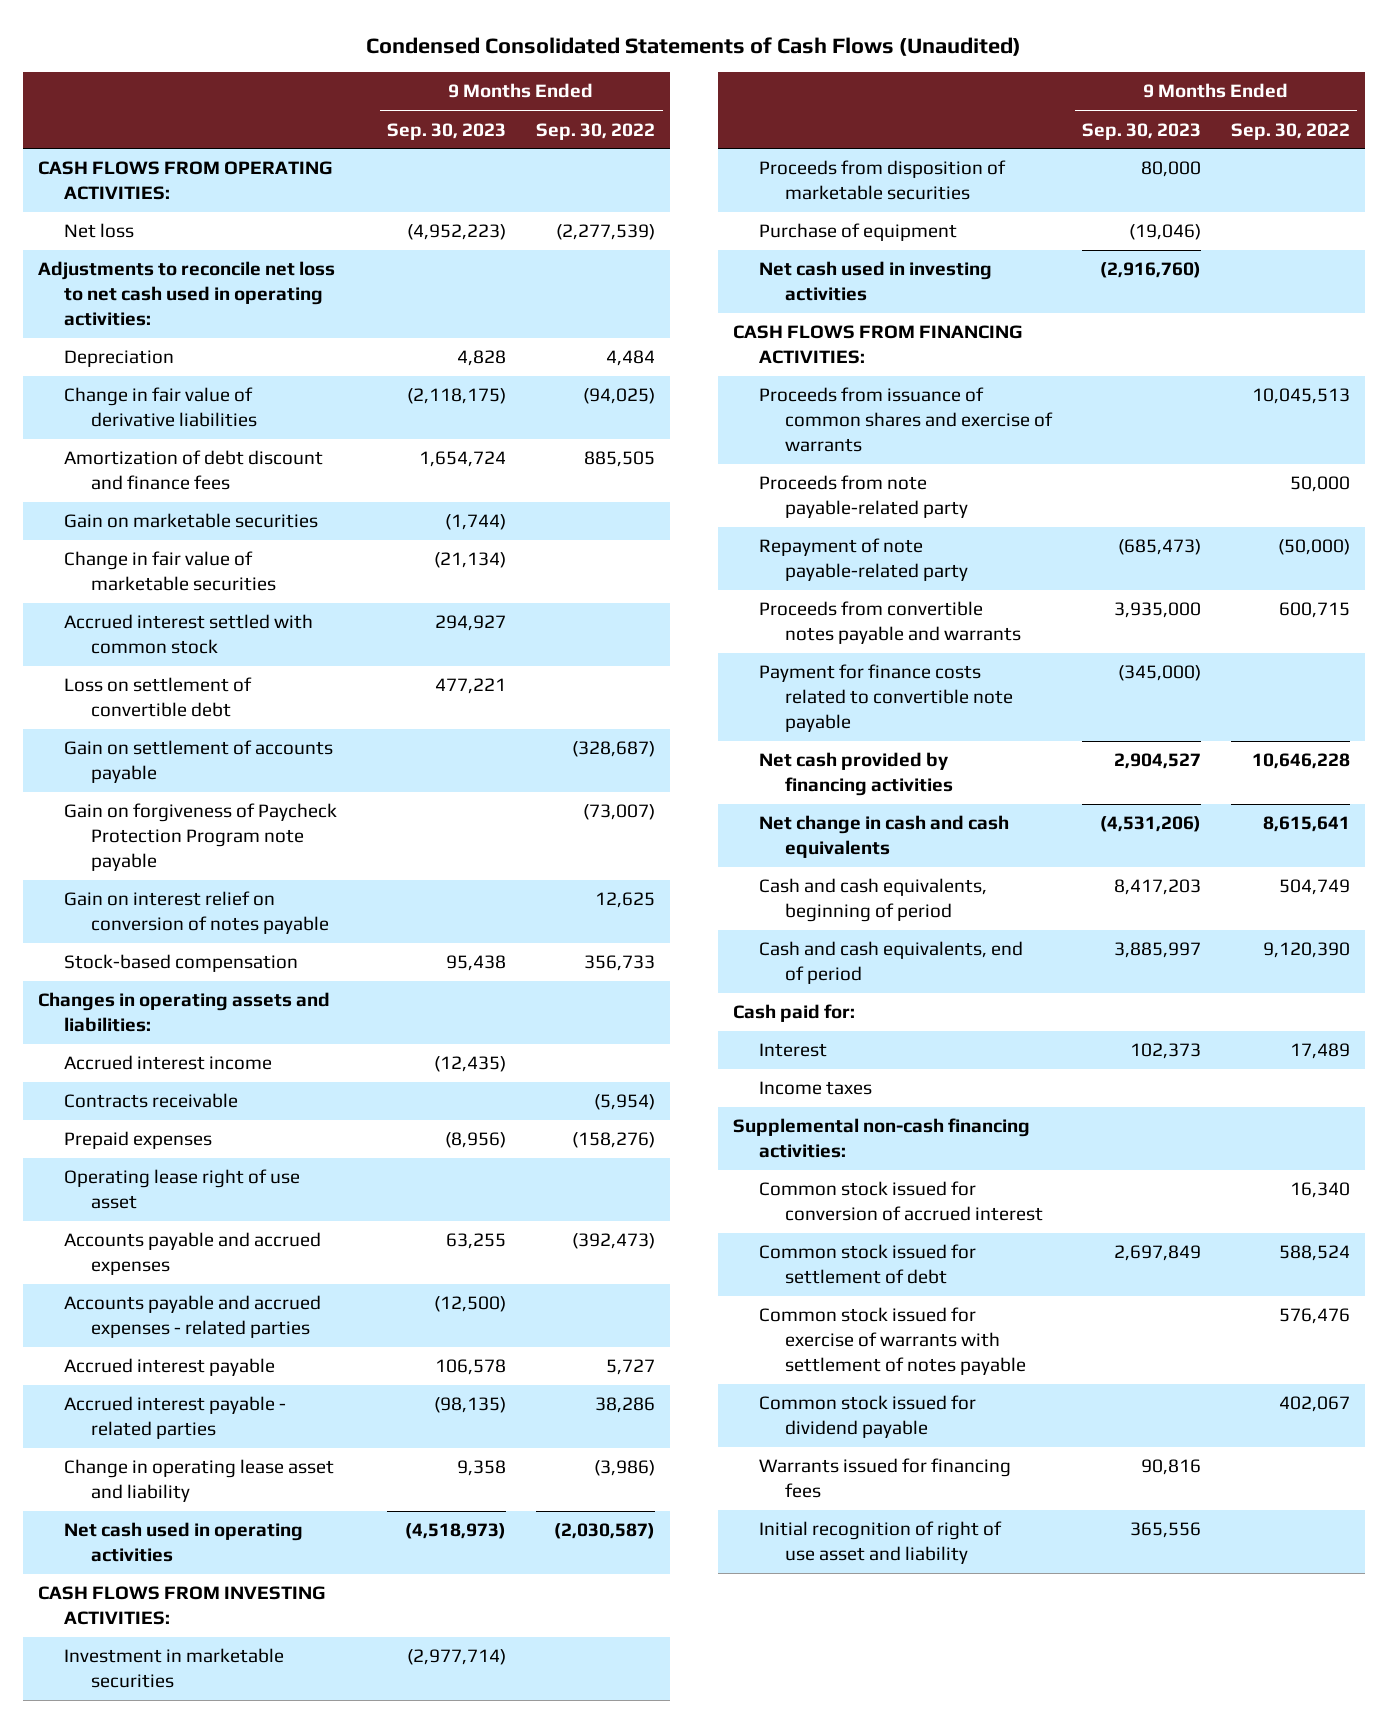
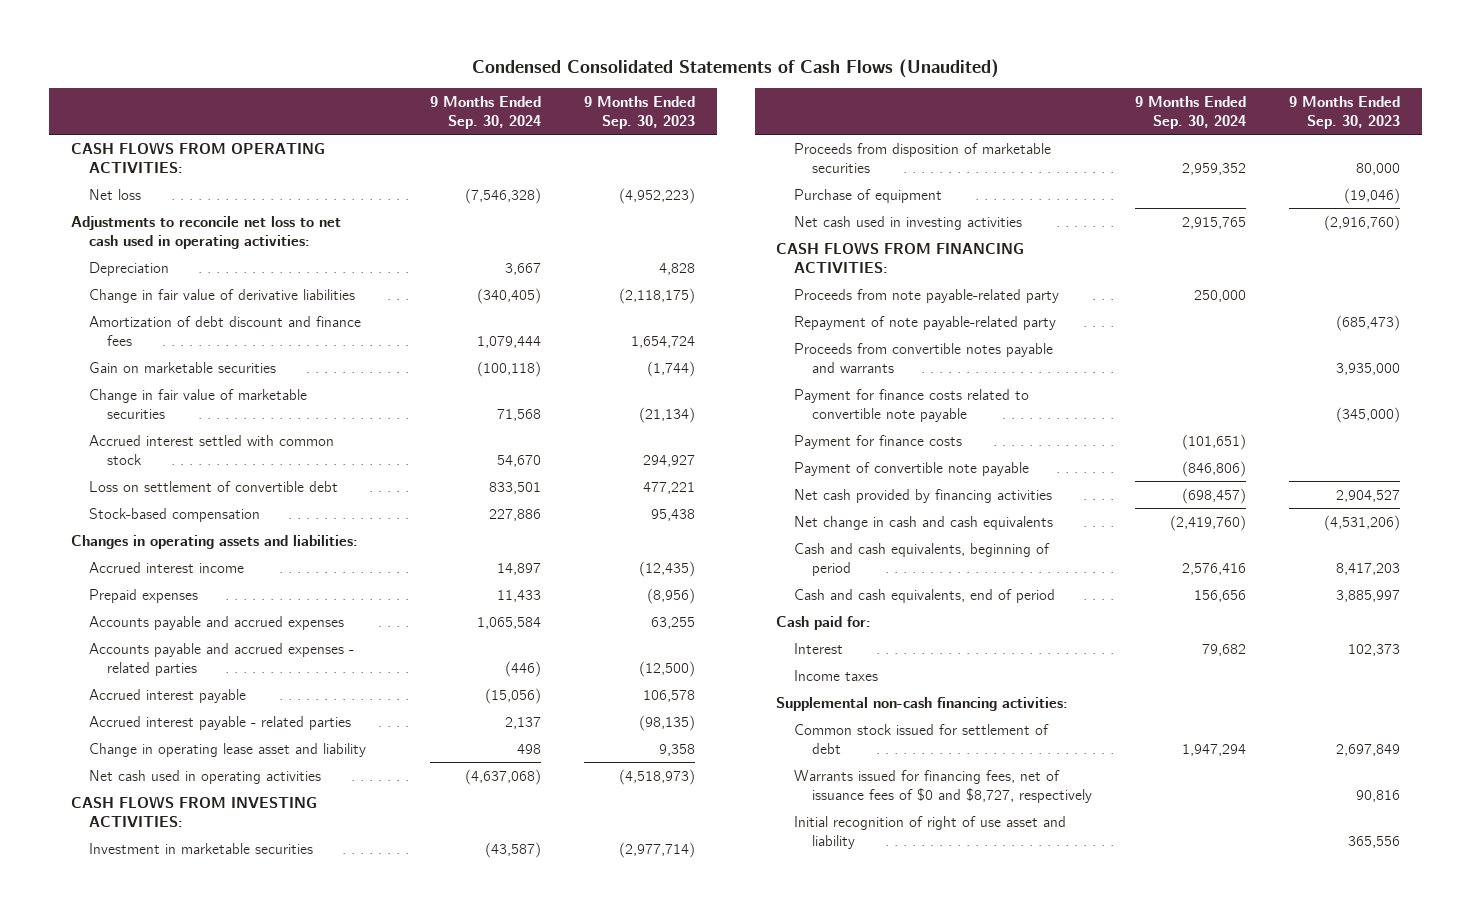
- | 9 Months Ended Sep. 30, 2023 | 9 Months Ended Sep. 30, 2022
+ | 9 Months Ended Sep. 30, 2024 | 9 Months Ended Sep. 30, 2023
- Gain on settlement of accounts payable | | (328,687)
- Gain on forgiveness of Paycheck Protection Program note payable | | (73,007)
- Gain on interest relief on conversion of notes payable | | 12,625
- Contracts receivable | | (5,954)
- Operating lease right of use asset
- Proceeds from issuance of common shares and exercise of warrants | | 10,045,513
+ Payment for finance costs | (101,651) |
+ Payment of convertible note payable | (846,806) |
- Common stock issued for conversion of accrued interest | | 16,340
- Common stock issued for exercise of warrants with settlement of notes payable | | 576,476
- Common stock issued for dividend payable | | 402,067
- Warrants issued for financing fees | 90,816 |
+ Warrants issued for financing fees, net of issuance fees of $0 and $8,727, respectively | | 90,816

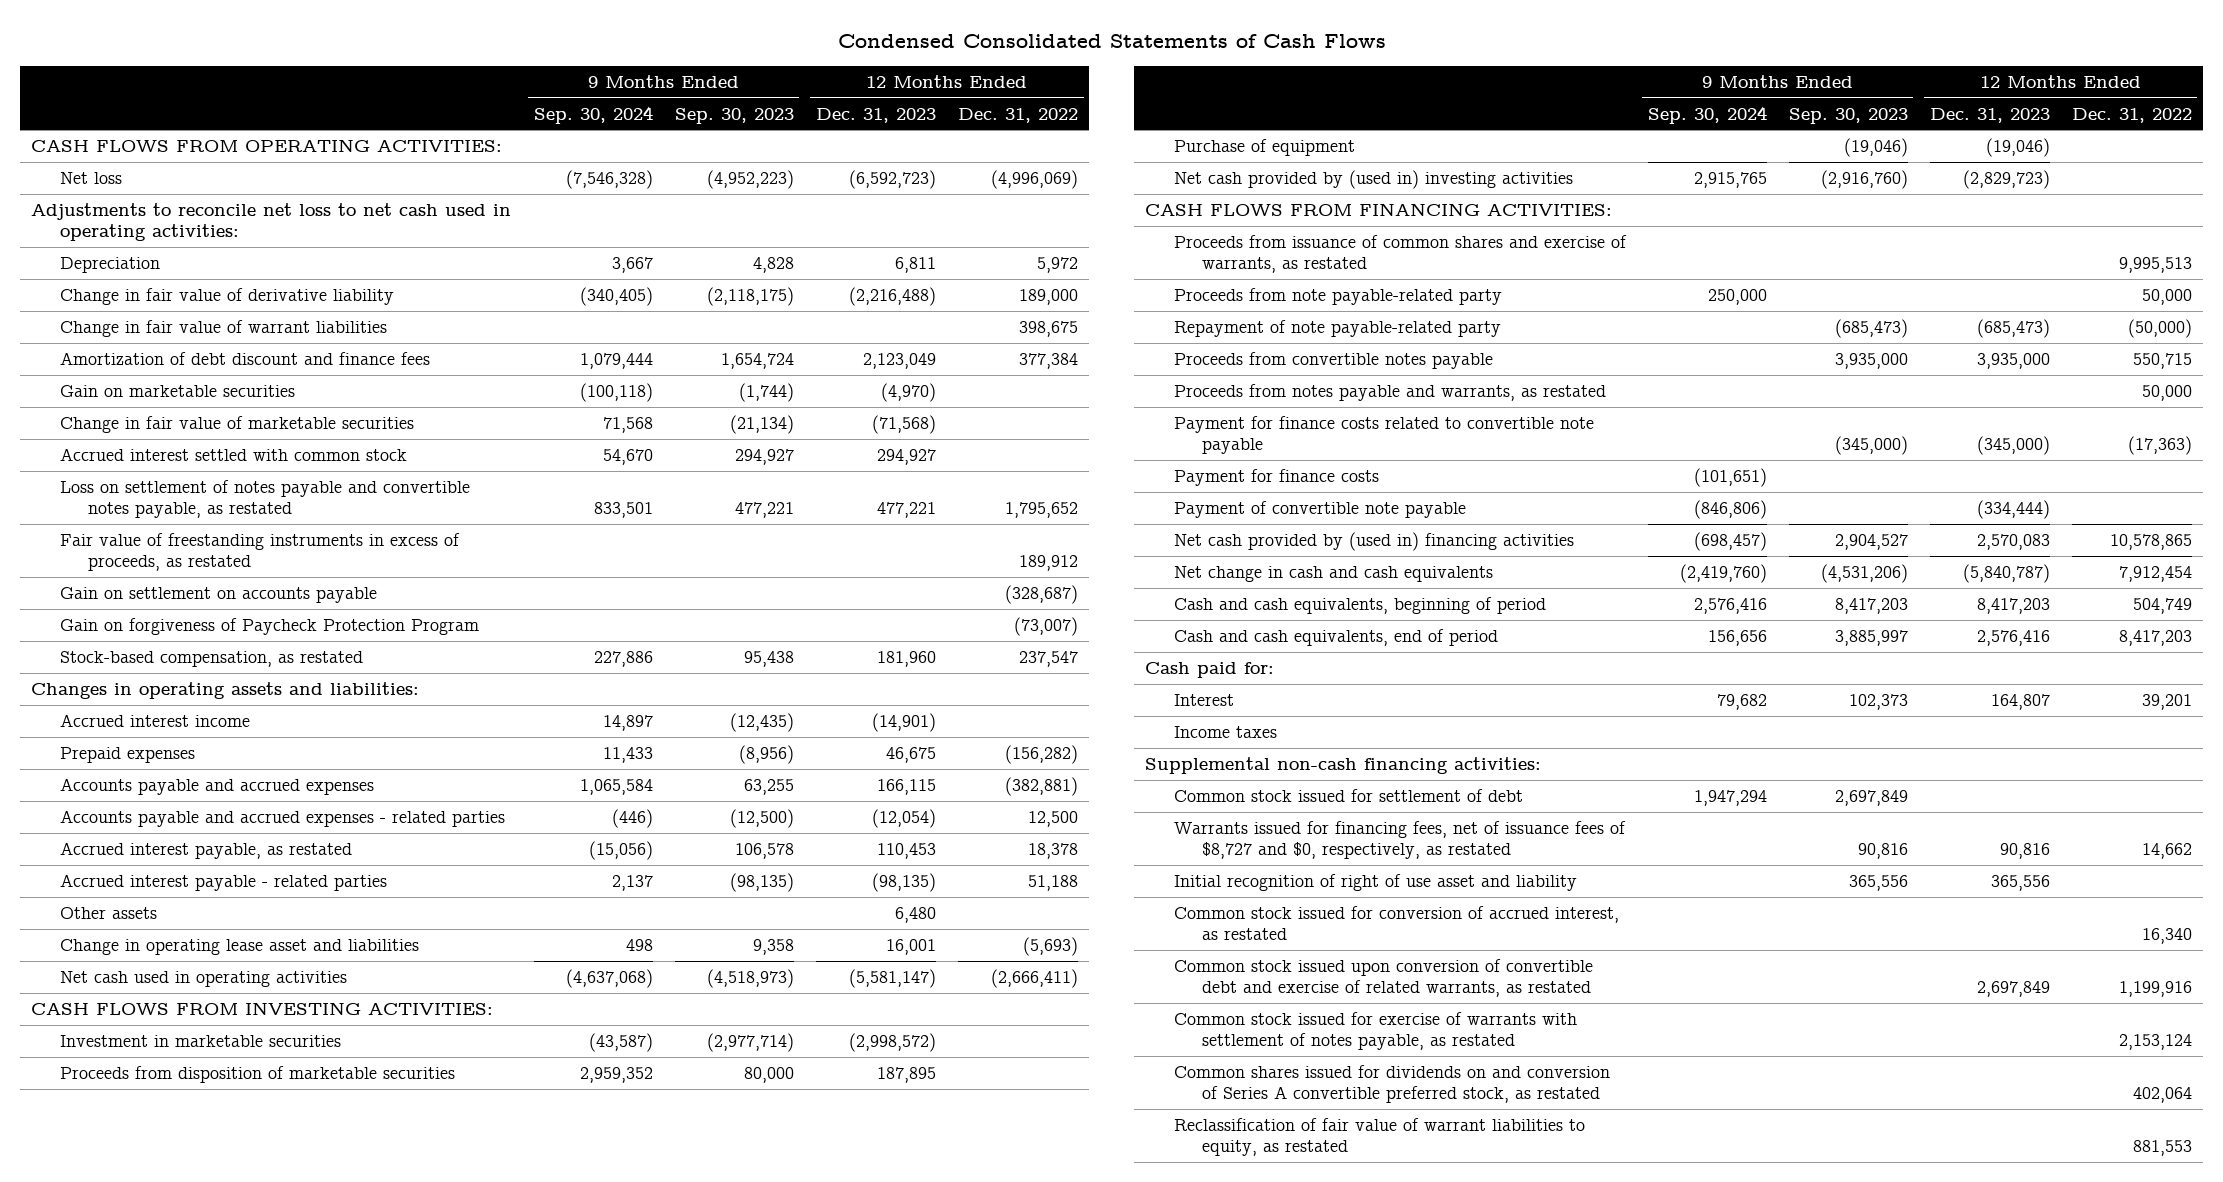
- Condensed Consolidated Statements of Cash Flows (Unaudited)
+ Condensed Consolidated Statements of Cash Flows
- | 9 Months Ended Sep. 30, 2024 | 9 Months Ended Sep. 30, 2023
+ | 9 Months Ended Sep. 30, 2024 | 9 Months Ended Sep. 30, 2023 | 12 Months Ended Dec. 31, 2023 | 12 Months Ended Dec. 31, 2022
- Change in fair value of derivative liabilities | (340,405) | (2,118,175)
+ Change in fair value of derivative liability | (340,405) | (2,118,175) | (2,216,488) | 189,000
+ Change in fair value of warrant liabilities | | | | 398,675
- Loss on settlement of convertible debt | 833,501 | 477,221
- Stock-based compensation | 227,886 | 95,438
+ Loss on settlement of notes payable and convertible notes payable, as restated | 833,501 | 477,221 | 477,221 | 1,795,652
+ Fair value of freestanding instruments in excess of proceeds, as restated | | | | 189,912
+ Gain on settlement on accounts payable | | | | (328,687)
+ Gain on forgiveness of Paycheck Protection Program | | | | (73,007)
+ Stock-based compensation, as restated | 227,886 | 95,438 | 181,960 | 237,547
- Accrued interest payable | (15,056) | 106,578
+ Accrued interest payable, as restated | (15,056) | 106,578 | 110,453 | 18,378
- Change in operating lease asset and liability | 498 | 9,358
+ Other assets | | | 6,480 |
+ Change in operating lease asset and liabilities | 498 | 9,358 | 16,001 | (5,693)
- Net cash used in investing activities | 2,915,765 | (2,916,760)
+ Net cash provided by (used in) investing activities | 2,915,765 | (2,916,760) | (2,829,723) |
+ Proceeds from issuance of common shares and exercise of warrants, as restated | | | | 9,995,513
- Proceeds from convertible notes payable and warrants | | 3,935,000
+ Proceeds from convertible notes payable | | 3,935,000 | 3,935,000 | 550,715
+ Proceeds from notes payable and warrants, as restated | | | | 50,000
- Net cash provided by financing activities | (698,457) | 2,904,527
+ Net cash provided by (used in) financing activities | (698,457) | 2,904,527 | 2,570,083 | 10,578,865
- Warrants issued for financing fees, net of issuance fees of $0 and $8,727, respectively | | 90,816
+ Warrants issued for financing fees, net of issuance fees of $8,727 and $0, respectively, as restated | | 90,816 | 90,816 | 14,662
+ Common stock issued for conversion of accrued interest, as restated | | | | 16,340
+ Common stock issued upon conversion of convertible debt and exercise of related warrants, as restated | | | 2,697,849 | 1,199,916
+ Common stock issued for exercise of warrants with settlement of notes payable, as restated | | | | 2,153,124
+ Common shares issued for dividends on and conversion of Series A convertible preferred stock, as restated | | | | 402,064
+ Reclassification of fair value of warrant liabilities to equity, as restated | | | | 881,553

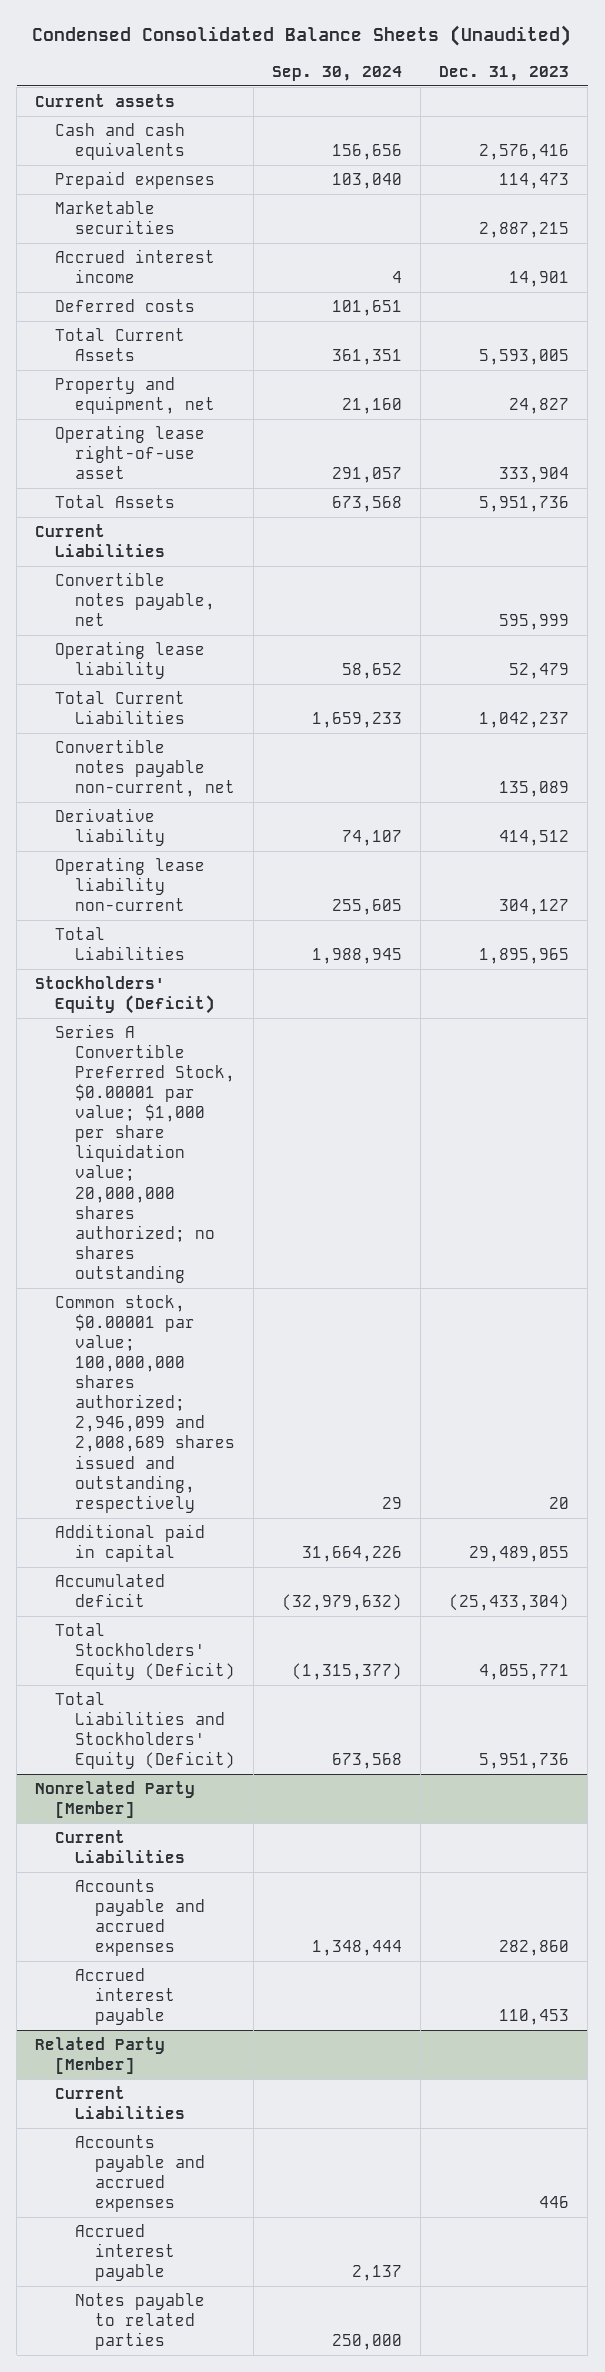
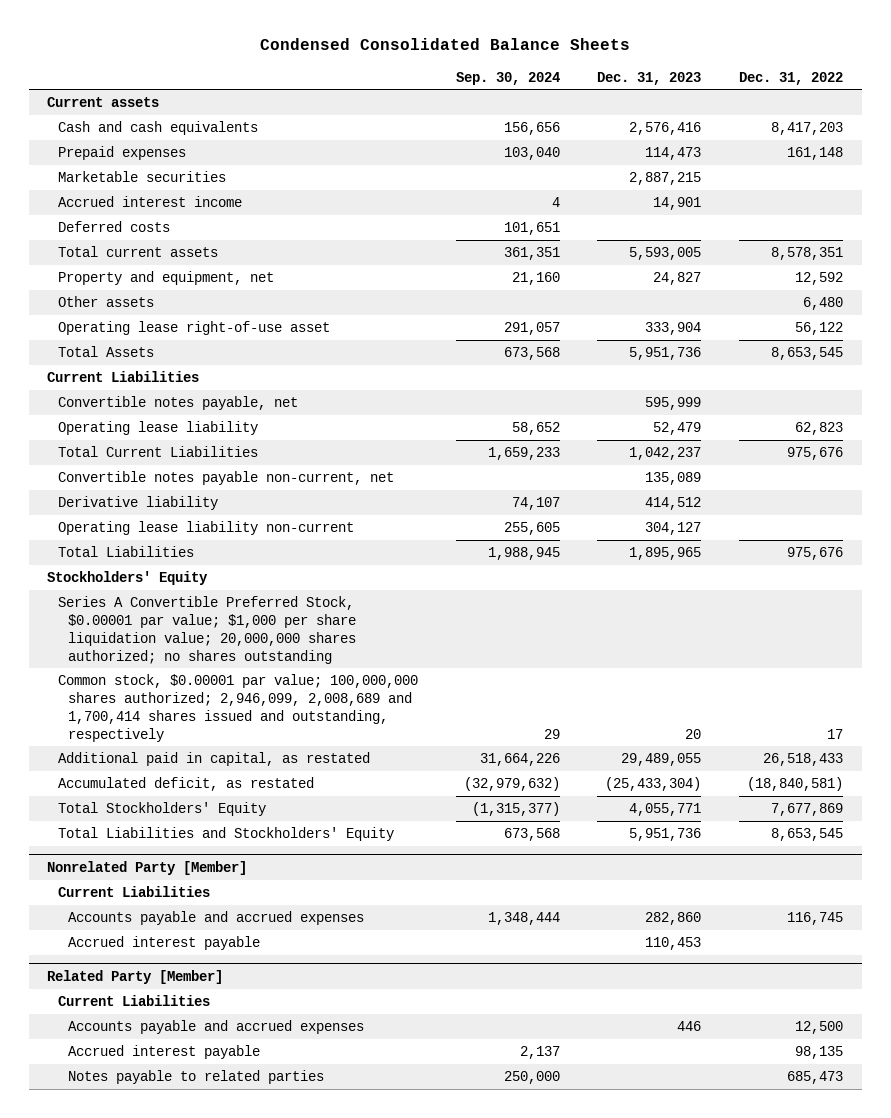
- Condensed Consolidated Balance Sheets (Unaudited)
+ Condensed Consolidated Balance Sheets
- | Sep. 30, 2024 | Dec. 31, 2023
+ | Sep. 30, 2024 | Dec. 31, 2023 | Dec. 31, 2022
- Total Current Assets | 361,351 | 5,593,005
+ Total current assets | 361,351 | 5,593,005 | 8,578,351
+ Other assets | | | 6,480
- Stockholders' Equity (Deficit)
+ Stockholders' Equity
- Common stock, $0.00001 par value; 100,000,000 shares authorized; 2,946,099 and 2,008,689 shares issued and outstanding, respectively | 29 | 20
- Additional paid in capital | 31,664,226 | 29,489,055
- Accumulated deficit | (32,979,632) | (25,433,304)
- Total Stockholders' Equity (Deficit) | (1,315,377) | 4,055,771
- Total Liabilities and Stockholders' Equity (Deficit) | 673,568 | 5,951,736
+ Common stock, $0.00001 par value; 100,000,000 shares authorized; 2,946,099, 2,008,689 and 1,700,414 shares issued and outstanding, respectively | 29 | 20 | 17
+ Additional paid in capital, as restated | 31,664,226 | 29,489,055 | 26,518,433
+ Accumulated deficit, as restated | (32,979,632) | (25,433,304) | (18,840,581)
+ Total Stockholders' Equity | (1,315,377) | 4,055,771 | 7,677,869
+ Total Liabilities and Stockholders' Equity | 673,568 | 5,951,736 | 8,653,545

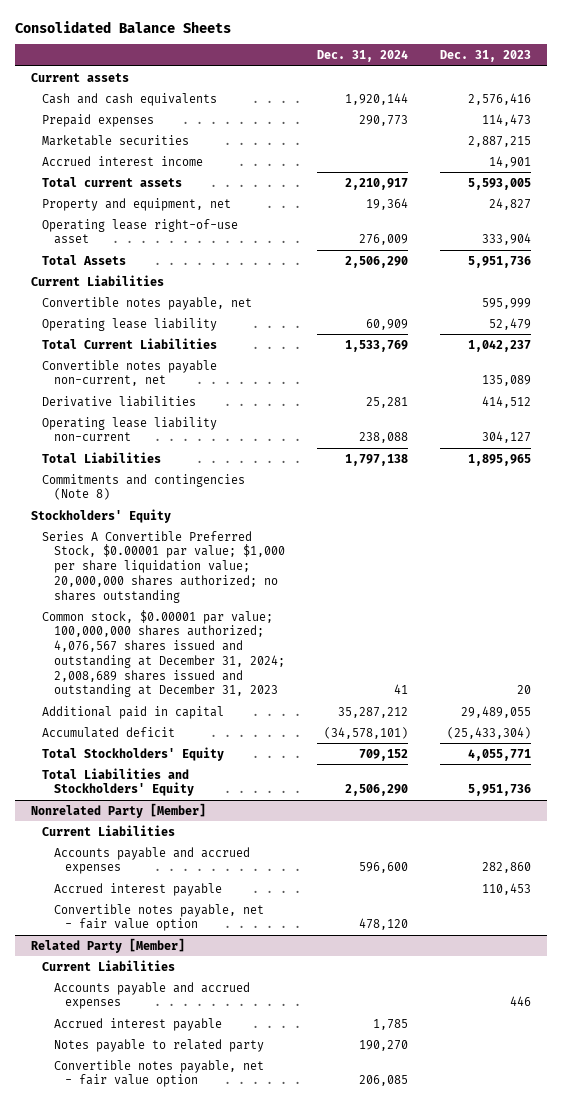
- Condensed Consolidated Balance Sheets
+ Consolidated Balance Sheets
- | Sep. 30, 2024 | Dec. 31, 2023 | Dec. 31, 2022
+ | Dec. 31, 2024 | Dec. 31, 2023
- Deferred costs | 101,651 | |
- Other assets | | | 6,480
- Derivative liability | 74,107 | 414,512 |
+ Derivative liabilities | 25,281 | 414,512
+ Commitments and contingencies (Note 8)
- Common stock, $0.00001 par value; 100,000,000 shares authorized; 2,946,099, 2,008,689 and 1,700,414 shares issued and outstanding, respectively | 29 | 20 | 17
- Additional paid in capital, as restated | 31,664,226 | 29,489,055 | 26,518,433
- Accumulated deficit, as restated | (32,979,632) | (25,433,304) | (18,840,581)
+ Common stock, $0.00001 par value; 100,000,000 shares authorized; 4,076,567 shares issued and outstanding at December 31, 2024; 2,008,689 shares issued and outstanding at December 31, 2023 | 41 | 20
+ Additional paid in capital | 35,287,212 | 29,489,055
+ Accumulated deficit | (34,578,101) | (25,433,304)
@ Nonrelated Party [Member]
+ Convertible notes payable, net - fair value option | 478,120 |
@ Related Party [Member]
- Notes payable to related parties | 250,000 | | 685,473
+ Notes payable to related party | 190,270 |
+ Convertible notes payable, net - fair value option | 206,085 |

